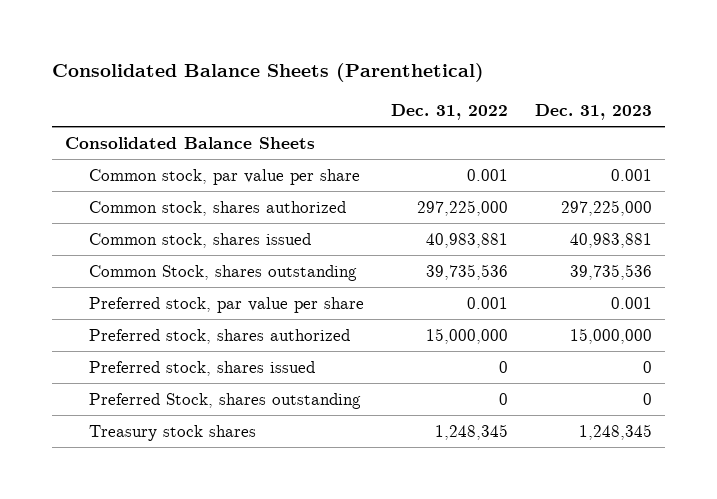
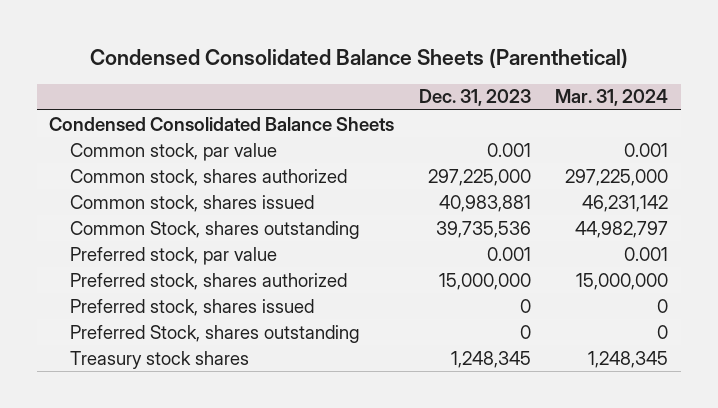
- Consolidated Balance Sheets (Parenthetical)
+ Condensed Consolidated Balance Sheets (Parenthetical)
- | Dec. 31, 2022 | Dec. 31, 2023
+ | Dec. 31, 2023 | Mar. 31, 2024
- Consolidated Balance Sheets
- Common stock, par value per share | 0.001 | 0.001
+ Condensed Consolidated Balance Sheets
+ Common stock, par value | 0.001 | 0.001
- Preferred stock, par value per share | 0.001 | 0.001
+ Preferred stock, par value | 0.001 | 0.001

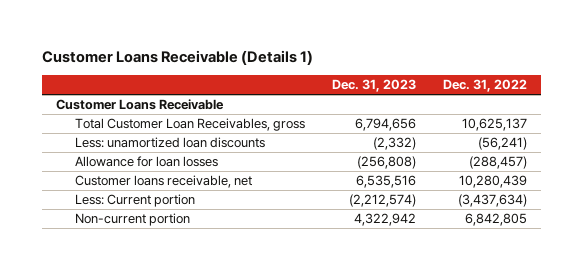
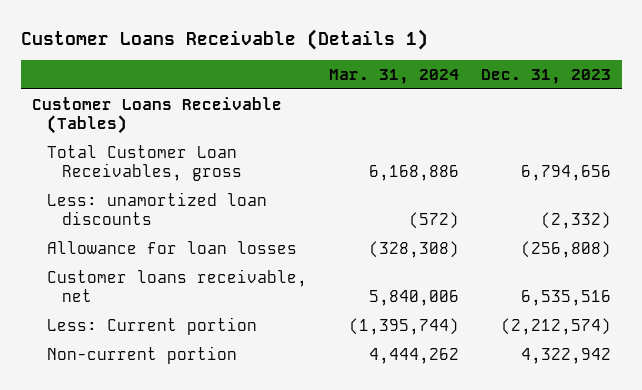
- | Dec. 31, 2023 | Dec. 31, 2022
+ | Mar. 31, 2024 | Dec. 31, 2023
- Customer Loans Receivable
+ Customer Loans Receivable (Tables)

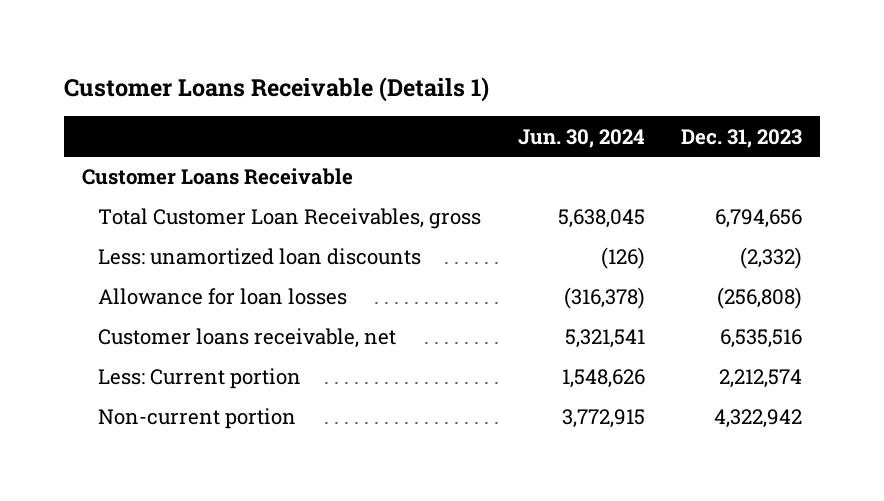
- | Mar. 31, 2024 | Dec. 31, 2023
+ | Jun. 30, 2024 | Dec. 31, 2023
- Customer Loans Receivable (Tables)
+ Customer Loans Receivable
- Less: Current portion | (1,395,744) | (2,212,574)
+ Less: Current portion | 1,548,626 | 2,212,574

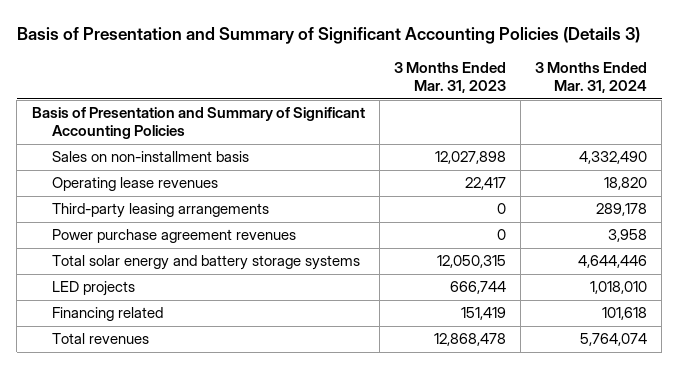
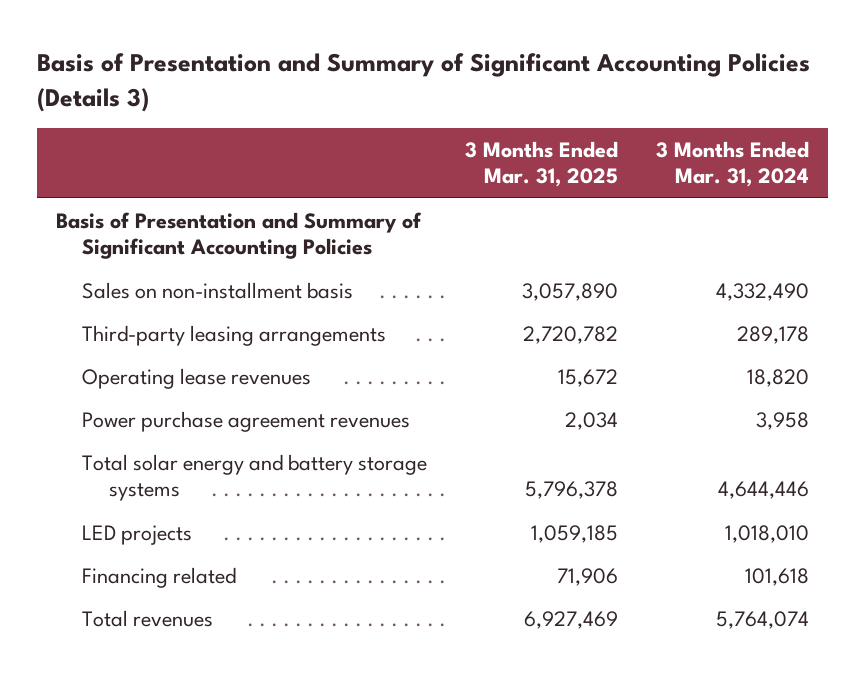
- | 3 Months Ended Mar. 31, 2023 | 3 Months Ended Mar. 31, 2024
+ | 3 Months Ended Mar. 31, 2025 | 3 Months Ended Mar. 31, 2024
moved down: Operating lease revenues | 15,672 | 18,820

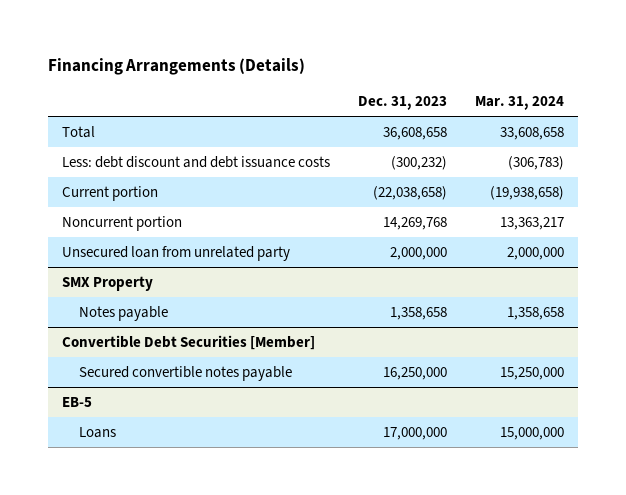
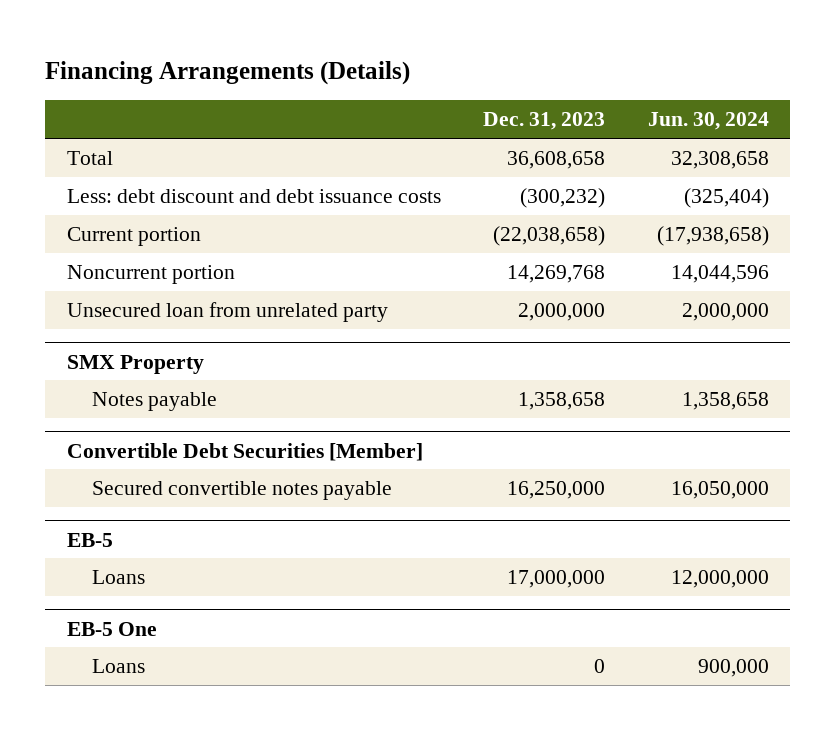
- | Dec. 31, 2023 | Mar. 31, 2024
+ | Dec. 31, 2023 | Jun. 30, 2024
+ EB-5 One
+ Loans | 0 | 900,000

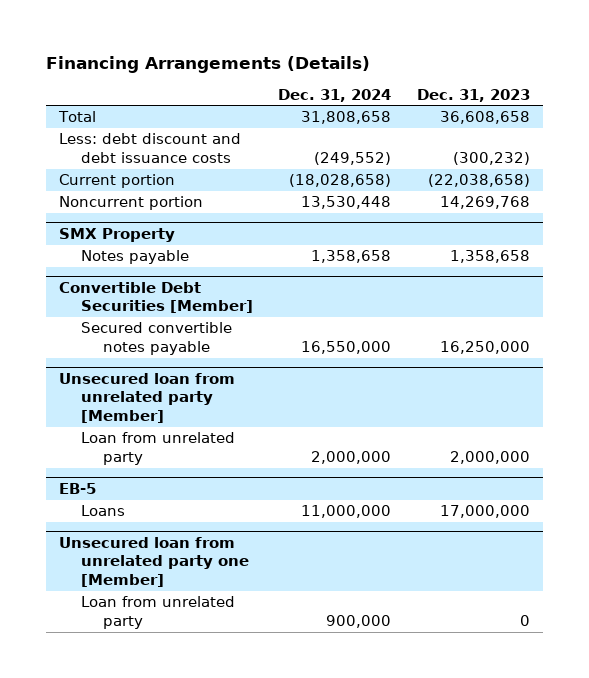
- | Dec. 31, 2023 | Jun. 30, 2024
+ | Dec. 31, 2024 | Dec. 31, 2023
- Unsecured loan from unrelated party | 2,000,000 | 2,000,000
+ Unsecured loan from unrelated party [Member]
+ Loan from unrelated party | 2,000,000 | 2,000,000
- EB-5 One
- Loans | 0 | 900,000
+ Unsecured loan from unrelated party one [Member]
+ Loan from unrelated party | 900,000 | 0

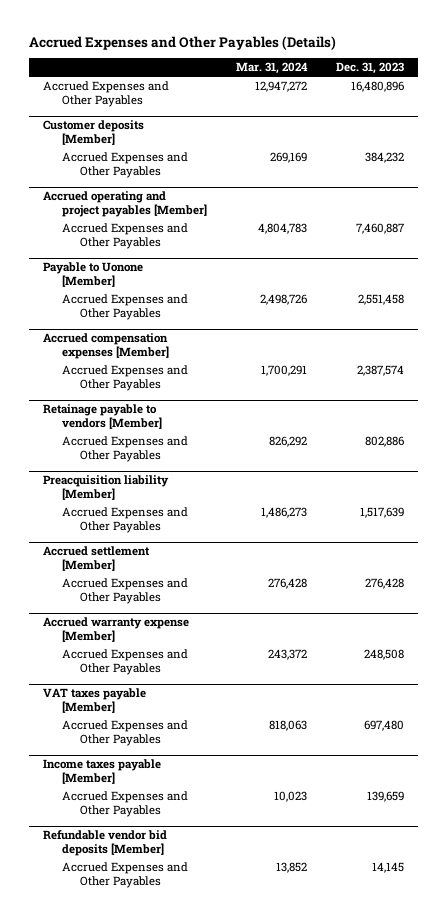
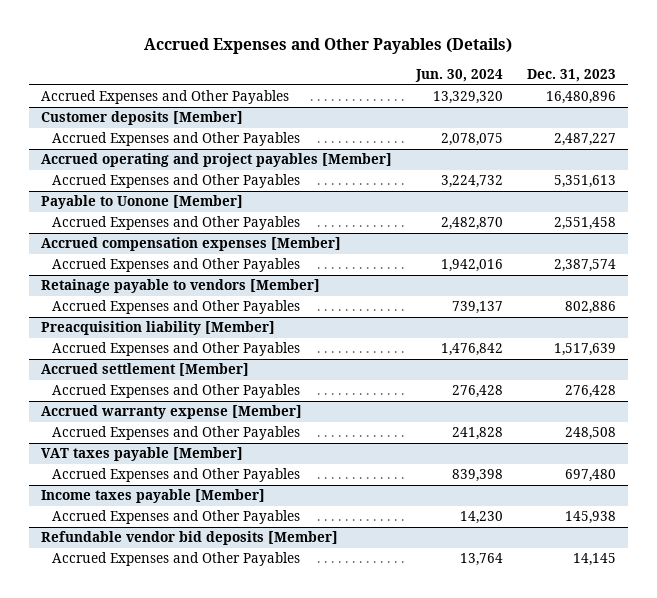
- | Mar. 31, 2024 | Dec. 31, 2023
+ | Jun. 30, 2024 | Dec. 31, 2023
@ Customer deposits [Member]
- Accrued Expenses and Other Payables | 269,169 | 384,232
+ Accrued Expenses and Other Payables | 2,078,075 | 2,487,227
@ Accrued operating and project payables [Member]
- Accrued Expenses and Other Payables | 4,804,783 | 7,460,887
+ Accrued Expenses and Other Payables | 3,224,732 | 5,351,613
@ Income taxes payable [Member]
- Accrued Expenses and Other Payables | 10,023 | 139,659
+ Accrued Expenses and Other Payables | 14,230 | 145,938

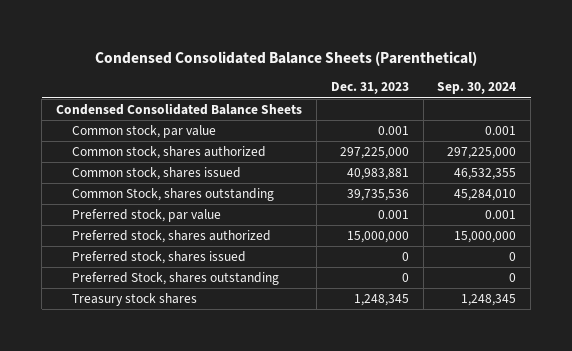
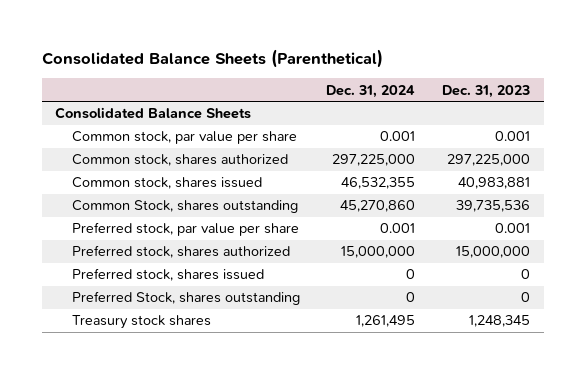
- Condensed Consolidated Balance Sheets (Parenthetical)
+ Consolidated Balance Sheets (Parenthetical)
- | Dec. 31, 2023 | Sep. 30, 2024
+ | Dec. 31, 2024 | Dec. 31, 2023
- Condensed Consolidated Balance Sheets
- Common stock, par value | 0.001 | 0.001
+ Consolidated Balance Sheets
+ Common stock, par value per share | 0.001 | 0.001
- Preferred stock, par value | 0.001 | 0.001
+ Preferred stock, par value per share | 0.001 | 0.001

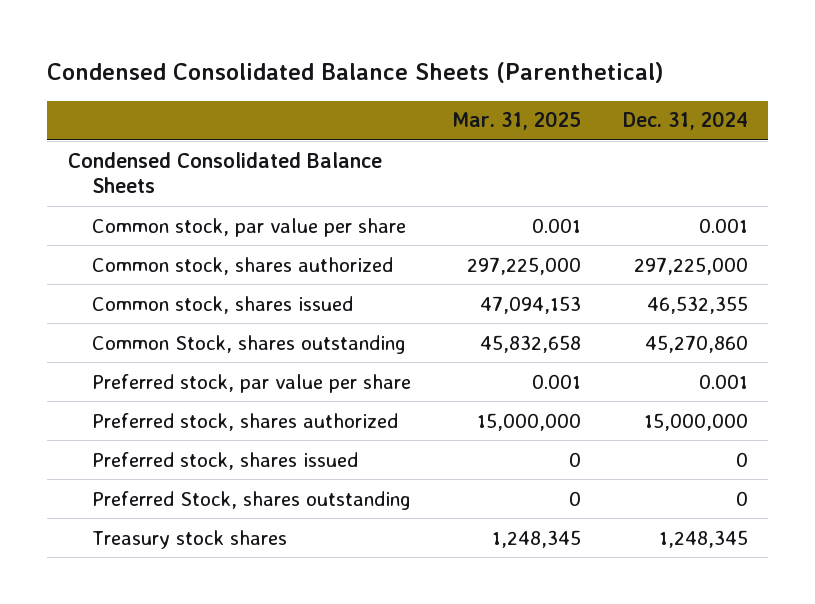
- Consolidated Balance Sheets (Parenthetical)
+ Condensed Consolidated Balance Sheets (Parenthetical)
- | Dec. 31, 2024 | Dec. 31, 2023
+ | Mar. 31, 2025 | Dec. 31, 2024
- Consolidated Balance Sheets
+ Condensed Consolidated Balance Sheets
- Treasury stock shares | 1,261,495 | 1,248,345
+ Treasury stock shares | 1,248,345 | 1,248,345

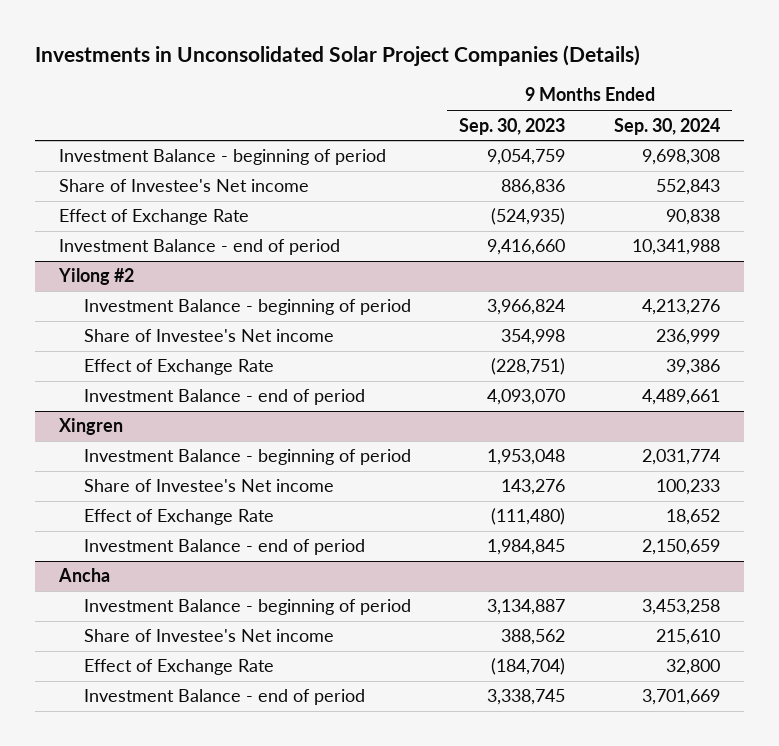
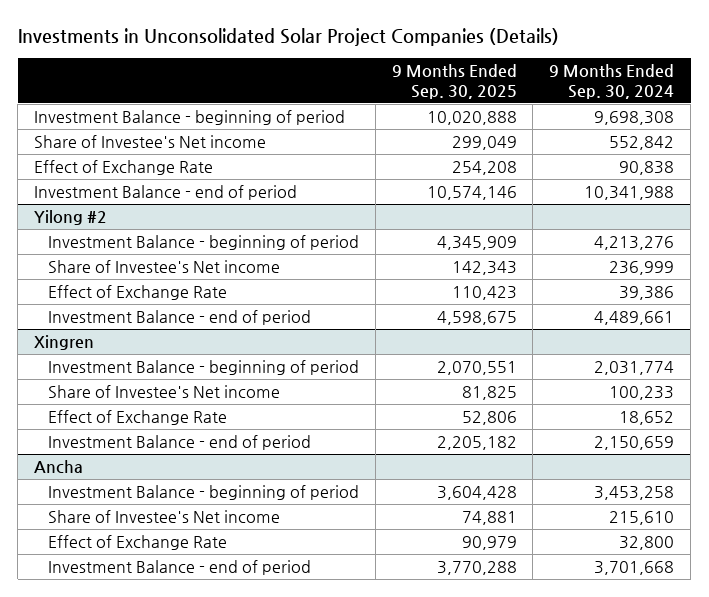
- | 9 Months Ended Sep. 30, 2023 | 9 Months Ended Sep. 30, 2024
+ | 9 Months Ended Sep. 30, 2025 | 9 Months Ended Sep. 30, 2024
- Share of Investee's Net income | 886,836 | 552,843
+ Share of Investee's Net income | 299,049 | 552,842
@ Ancha
- Investment Balance - end of period | 3,338,745 | 3,701,669
+ Investment Balance - end of period | 3,770,288 | 3,701,668

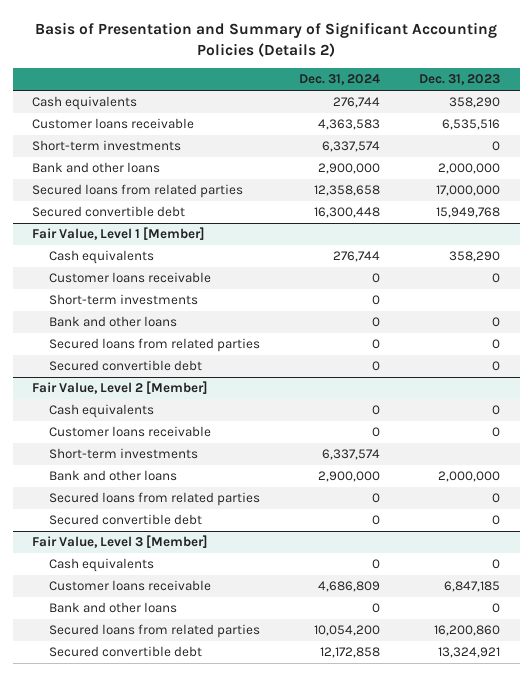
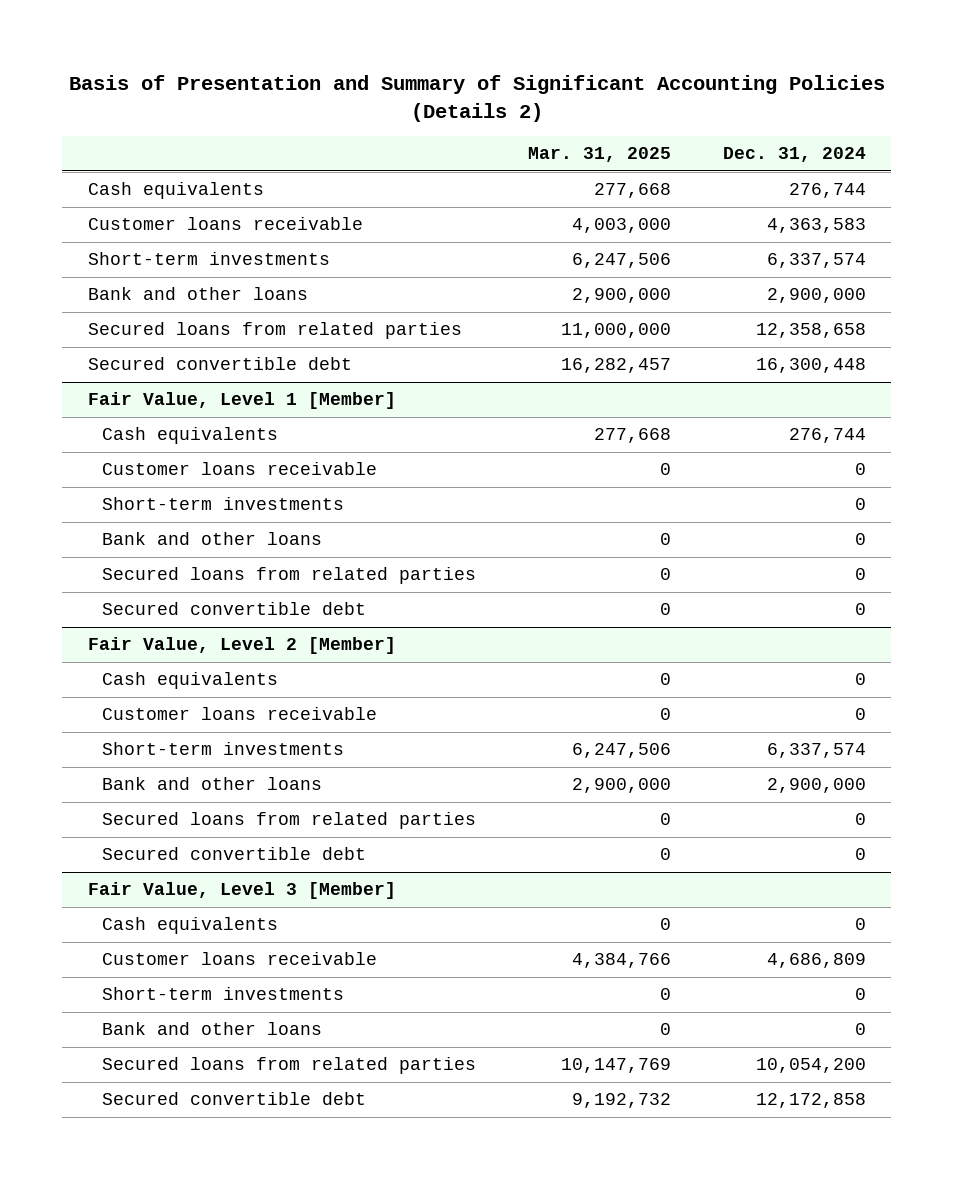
- | Dec. 31, 2024 | Dec. 31, 2023
+ | Mar. 31, 2025 | Dec. 31, 2024
@ Fair Value, Level 3 [Member]
+ Short-term investments | 0 | 0

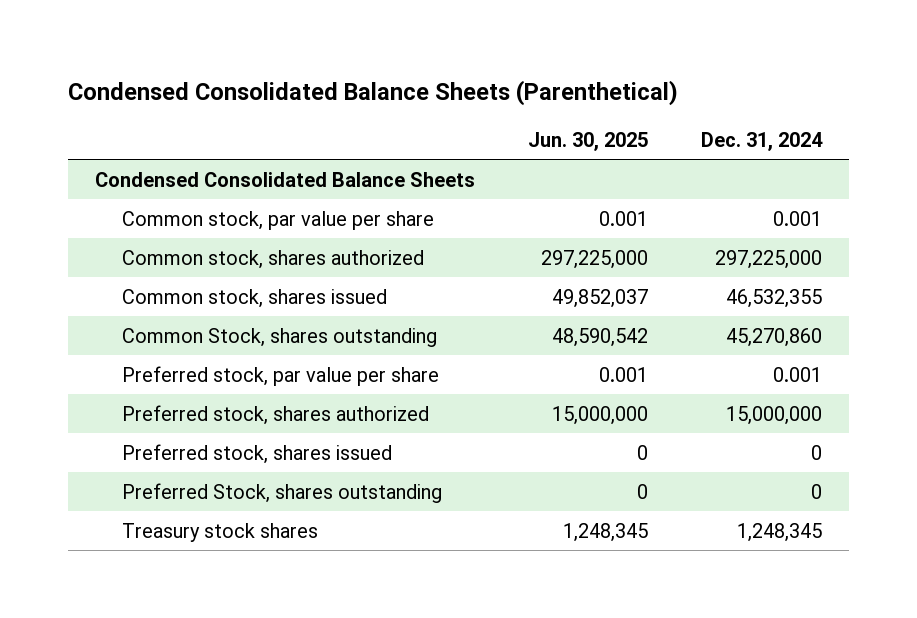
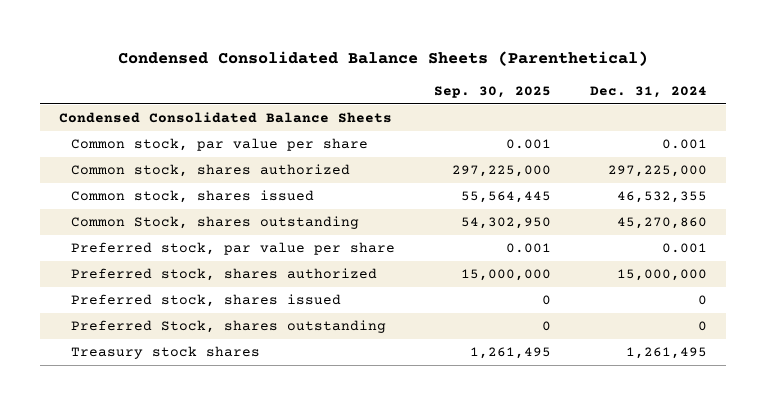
- | Jun. 30, 2025 | Dec. 31, 2024
+ | Sep. 30, 2025 | Dec. 31, 2024
- Treasury stock shares | 1,248,345 | 1,248,345
+ Treasury stock shares | 1,261,495 | 1,261,495

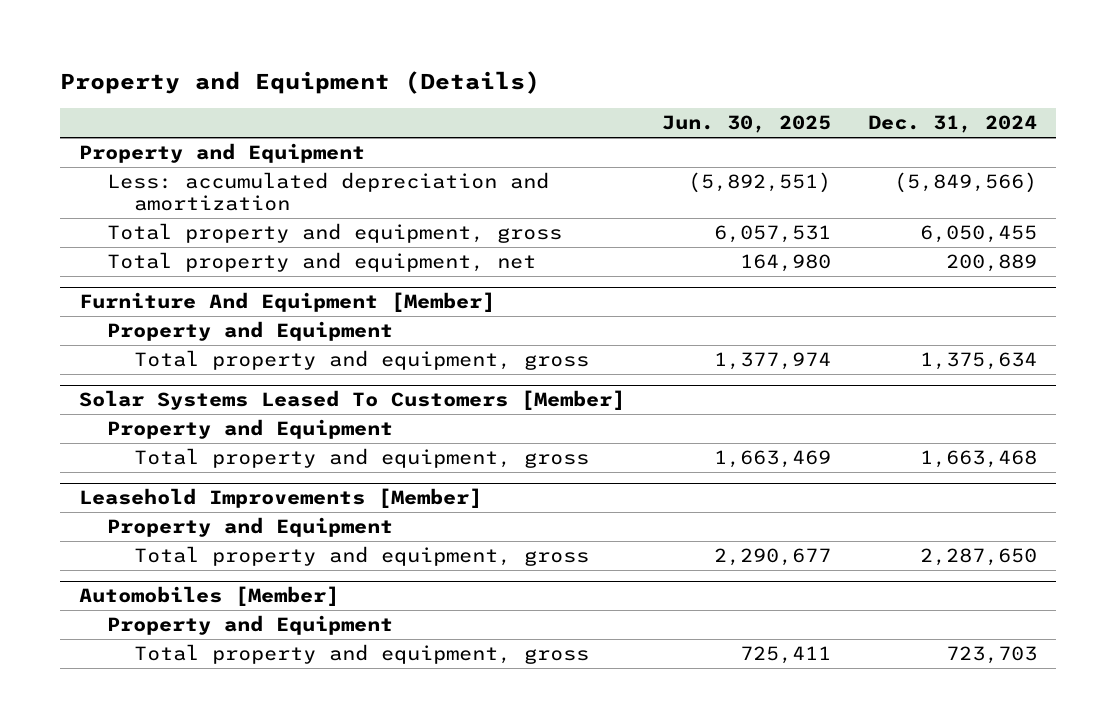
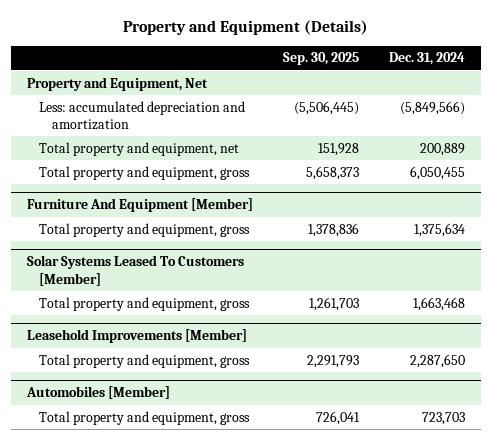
- | Jun. 30, 2025 | Dec. 31, 2024
+ | Sep. 30, 2025 | Dec. 31, 2024
- Property and Equipment
+ Property and Equipment, Net
moved down: Total property and equipment, gross | 5,658,373 | 6,050,455
@ Furniture And Equipment [Member]
- Property and Equipment
@ Solar Systems Leased To Customers [Member]
- Property and Equipment
@ Leasehold Improvements [Member]
- Property and Equipment
@ Automobiles [Member]
- Property and Equipment

